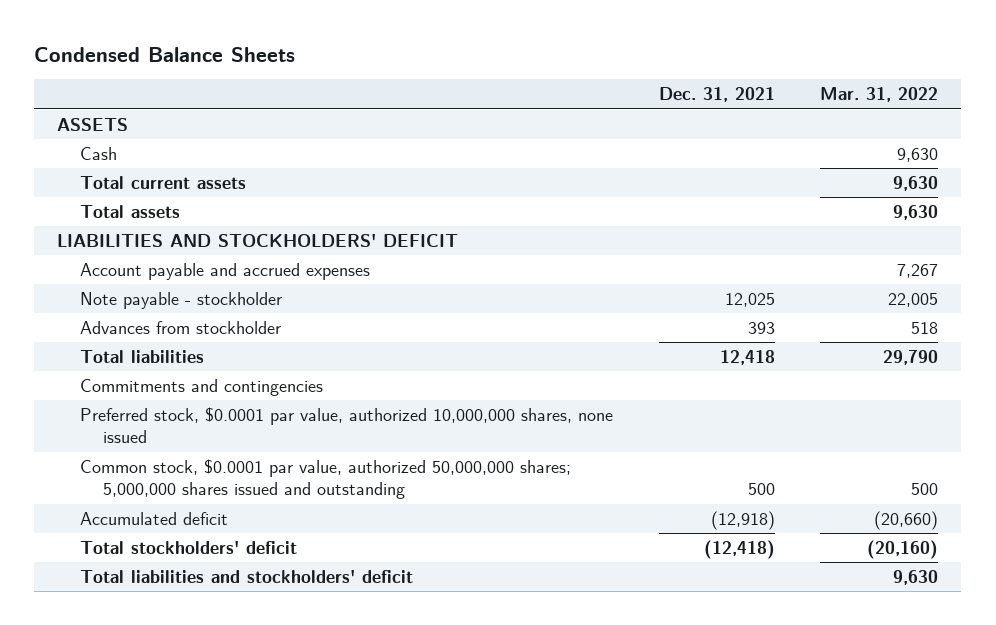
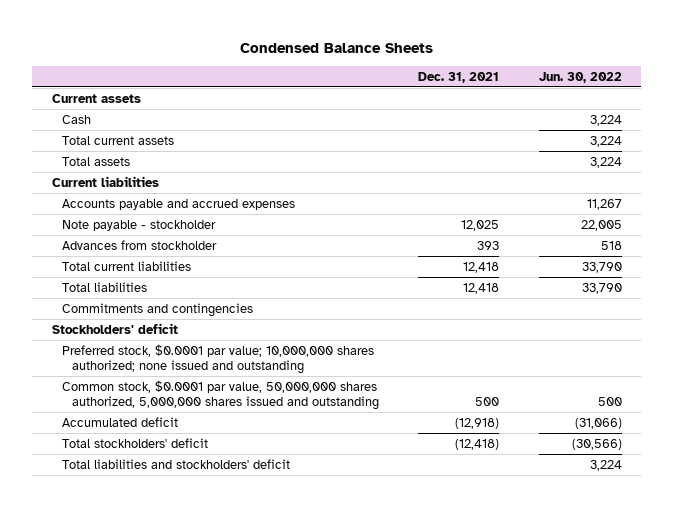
- | Dec. 31, 2021 | Mar. 31, 2022
+ | Dec. 31, 2021 | Jun. 30, 2022
- ASSETS
+ Current assets
- LIABILITIES AND STOCKHOLDERS' DEFICIT
- Account payable and accrued expenses | | 7,267
+ Current liabilities
+ Accounts payable and accrued expenses | | 11,267
+ Total current liabilities | 12,418 | 33,790
- Preferred stock, $0.0001 par value, authorized 10,000,000 shares, none issued
- Common stock, $0.0001 par value, authorized 50,000,000 shares; 5,000,000 shares issued and outstanding | 500 | 500
+ Stockholders' deficit
+ Preferred stock, $0.0001 par value; 10,000,000 shares authorized; none issued and outstanding
+ Common stock, $0.0001 par value, 50,000,000 shares authorized, 5,000,000 shares issued and outstanding | 500 | 500

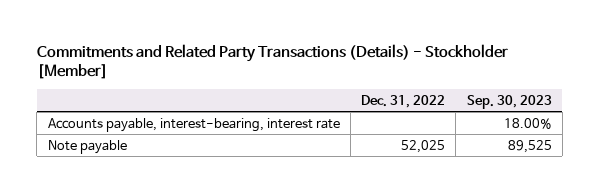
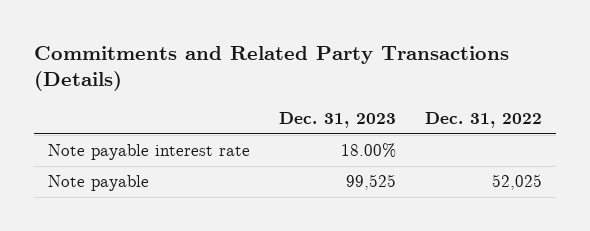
- Commitments and Related Party Transactions (Details) - Stockholder [Member]
+ Commitments and Related Party Transactions (Details)
- | Dec. 31, 2022 | Sep. 30, 2023
+ | Dec. 31, 2023 | Dec. 31, 2022
- Accounts payable, interest-bearing, interest rate | | 18.00%
+ Note payable interest rate | 18.00% |

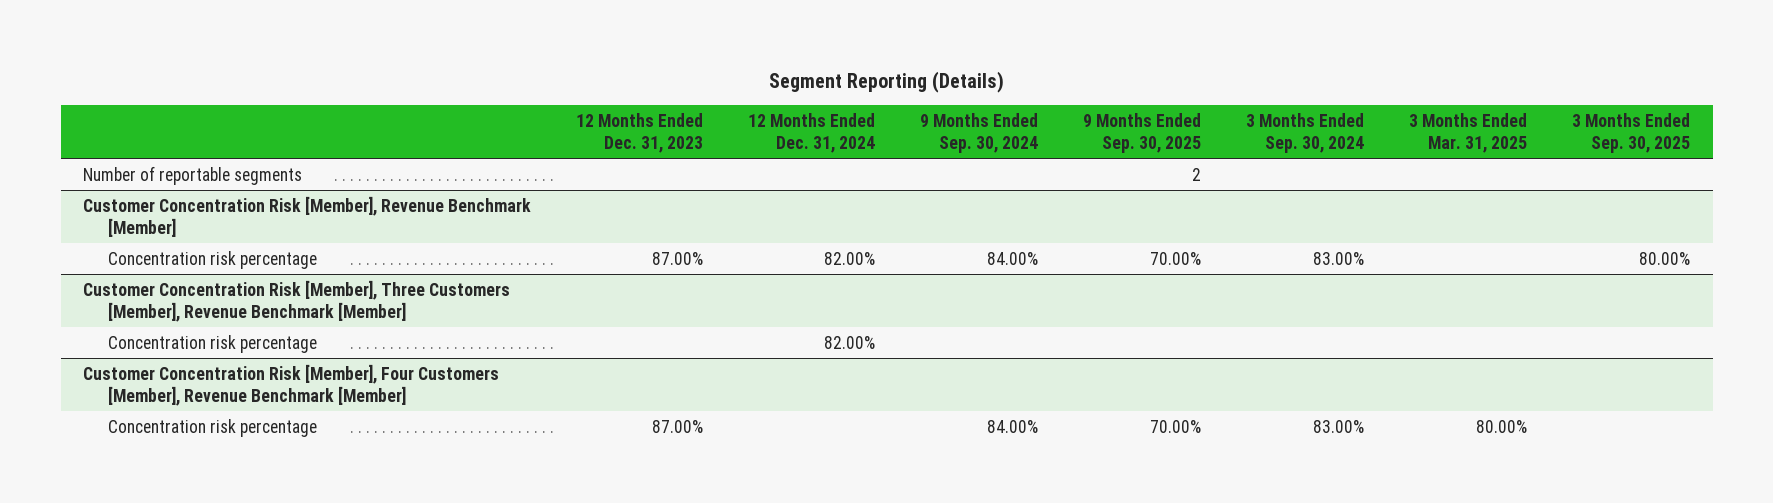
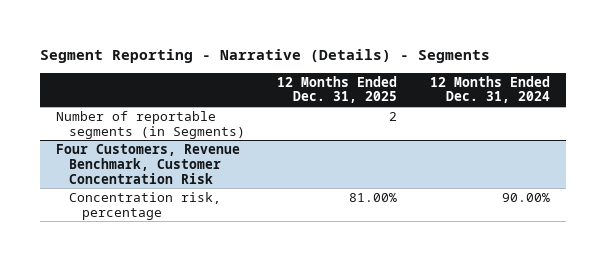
- Segment Reporting (Details)
+ Segment Reporting - Narrative (Details) - Segments
- | 12 Months Ended Dec. 31, 2023 | 12 Months Ended Dec. 31, 2024 | 9 Months Ended Sep. 30, 2024 | 9 Months Ended Sep. 30, 2025 | 3 Months Ended Sep. 30, 2024 | 3 Months Ended Mar. 31, 2025 | 3 Months Ended Sep. 30, 2025
+ | 12 Months Ended Dec. 31, 2025 | 12 Months Ended Dec. 31, 2024
- Number of reportable segments | | | | 2 | | |
- Customer Concentration Risk [Member], Revenue Benchmark [Member]
- Concentration risk percentage | 87.00% | 82.00% | 84.00% | 70.00% | 83.00% | | 80.00%
- Customer Concentration Risk [Member], Three Customers [Member], Revenue Benchmark [Member]
- Concentration risk percentage | | 82.00% | | | | |
- Customer Concentration Risk [Member], Four Customers [Member], Revenue Benchmark [Member]
- Concentration risk percentage | 87.00% | | 84.00% | 70.00% | 83.00% | 80.00% |
+ Number of reportable segments (in Segments) | 2 |
+ Four Customers, Revenue Benchmark, Customer Concentration Risk
+ Concentration risk, percentage | 81.00% | 90.00%

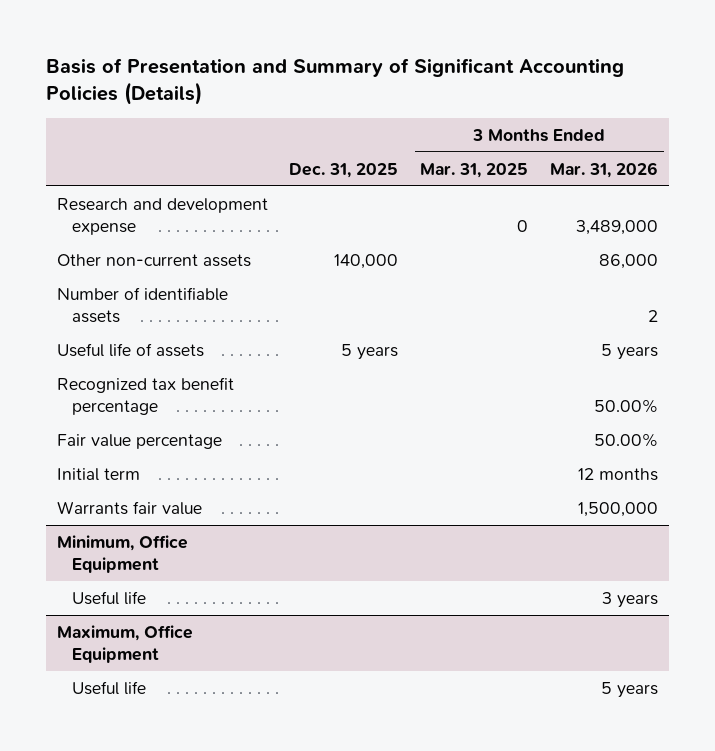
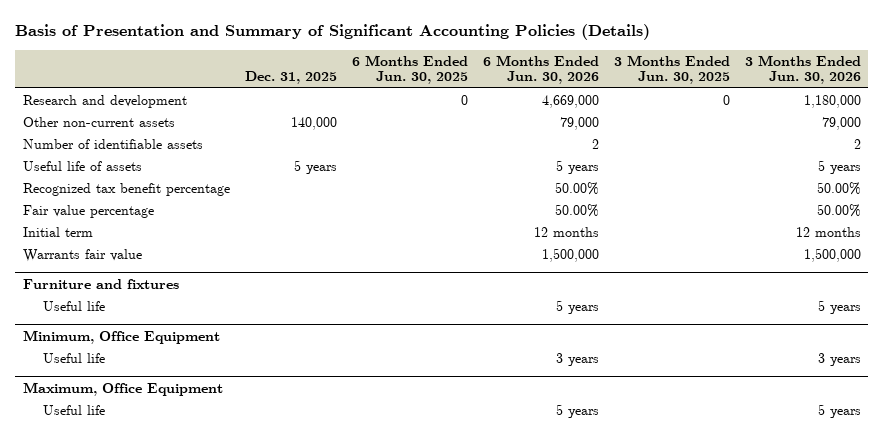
- | Dec. 31, 2025 | 3 Months Ended Mar. 31, 2025 | 3 Months Ended Mar. 31, 2026
+ | Dec. 31, 2025 | 6 Months Ended Jun. 30, 2025 | 6 Months Ended Jun. 30, 2026 | 3 Months Ended Jun. 30, 2025 | 3 Months Ended Jun. 30, 2026
- Research and development expense | | 0 | 3,489,000
+ Research and development | | 0 | 4,669,000 | 0 | 1,180,000
+ Furniture and fixtures
+ Useful life | | | 5 years | | 5 years

